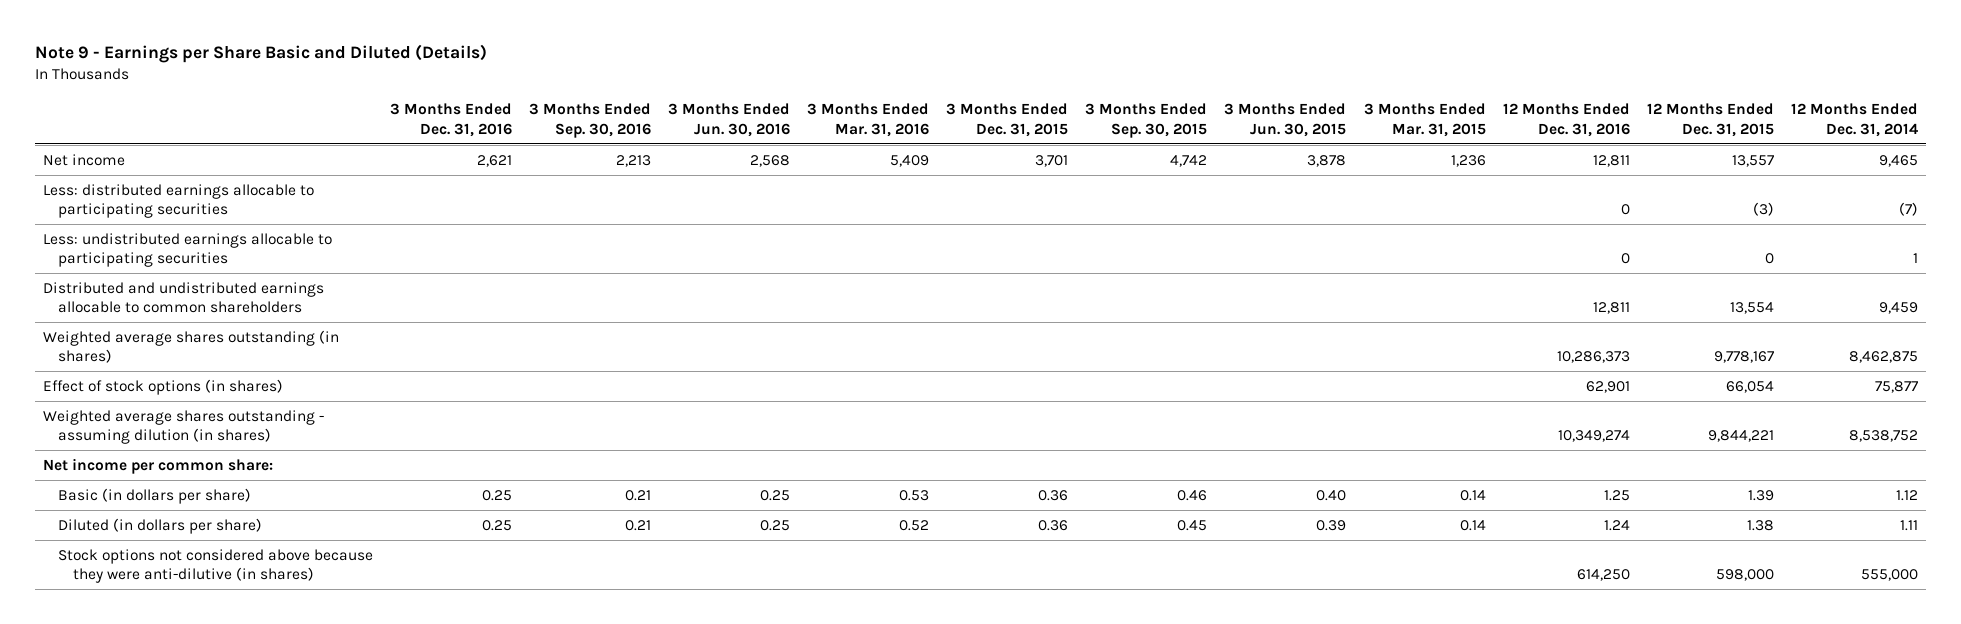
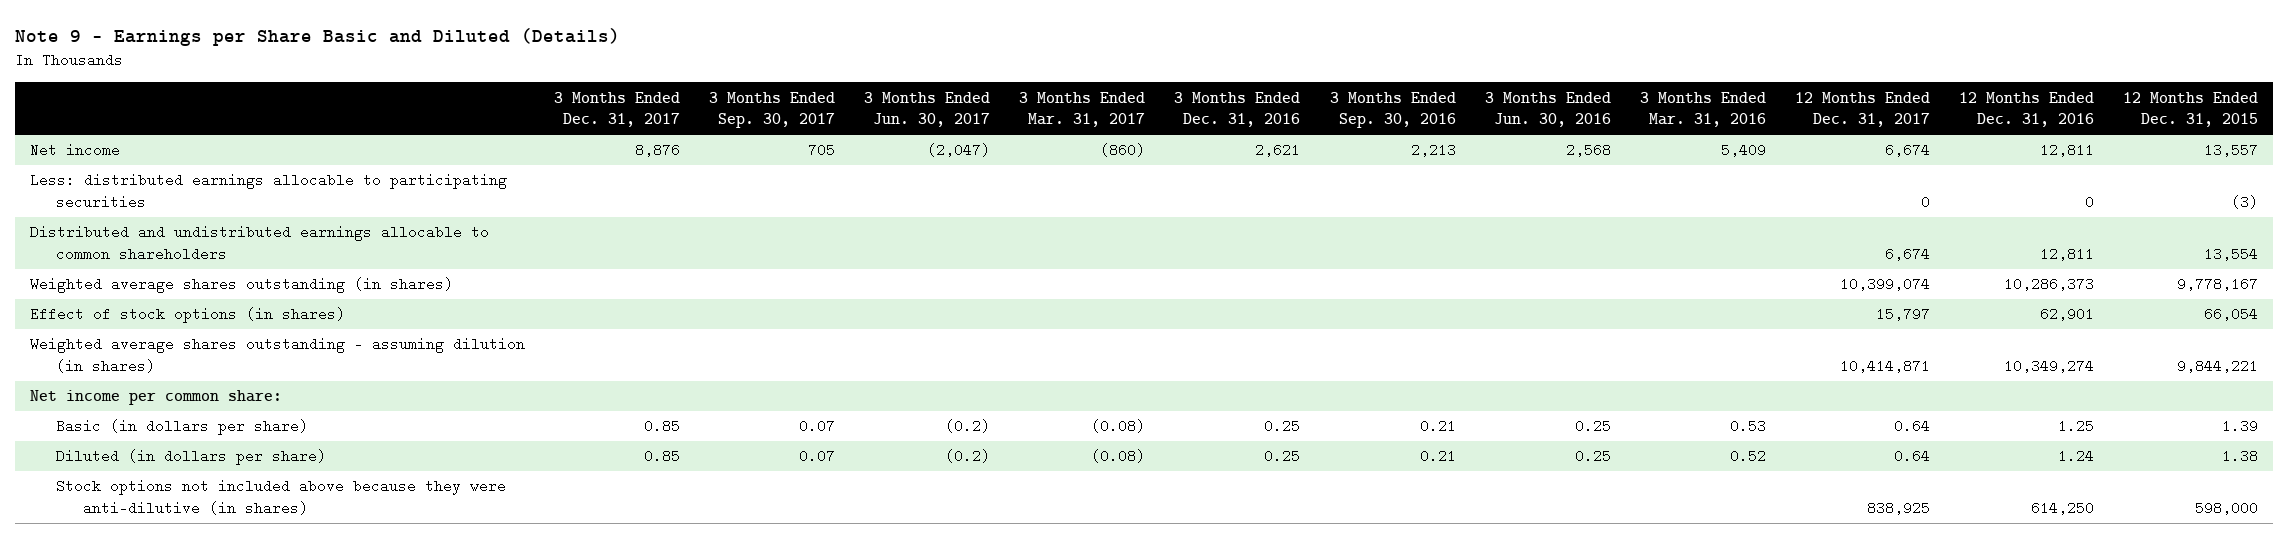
- | 3 Months Ended Dec. 31, 2016 | 3 Months Ended Sep. 30, 2016 | 3 Months Ended Jun. 30, 2016 | 3 Months Ended Mar. 31, 2016 | 3 Months Ended Dec. 31, 2015 | 3 Months Ended Sep. 30, 2015 | 3 Months Ended Jun. 30, 2015 | 3 Months Ended Mar. 31, 2015 | 12 Months Ended Dec. 31, 2016 | 12 Months Ended Dec. 31, 2015 | 12 Months Ended Dec. 31, 2014
+ | 3 Months Ended Dec. 31, 2017 | 3 Months Ended Sep. 30, 2017 | 3 Months Ended Jun. 30, 2017 | 3 Months Ended Mar. 31, 2017 | 3 Months Ended Dec. 31, 2016 | 3 Months Ended Sep. 30, 2016 | 3 Months Ended Jun. 30, 2016 | 3 Months Ended Mar. 31, 2016 | 12 Months Ended Dec. 31, 2017 | 12 Months Ended Dec. 31, 2016 | 12 Months Ended Dec. 31, 2015
- Less: undistributed earnings allocable to participating securities | | | | | | | | | 0 | 0 | 1
- Stock options not considered above because they were anti-dilutive (in shares) | | | | | | | | | 614,250 | 598,000 | 555,000
+ Stock options not included above because they were anti-dilutive (in shares) | | | | | | | | | 838,925 | 614,250 | 598,000

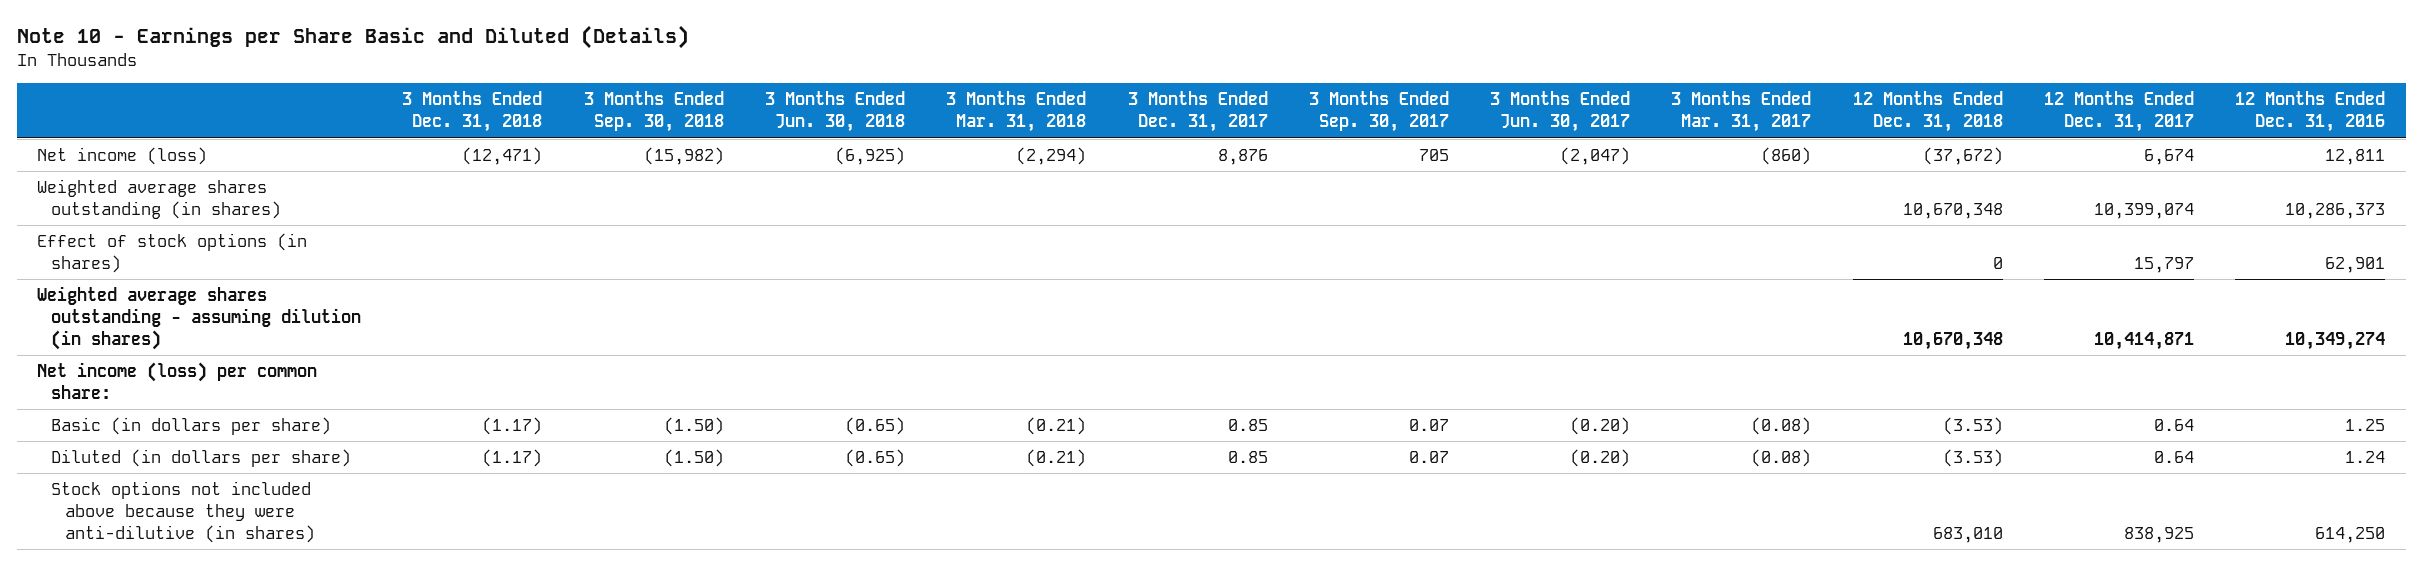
- Note 9 - Earnings per Share Basic and Diluted (Details)
+ Note 10 - Earnings per Share Basic and Diluted (Details)
- | 3 Months Ended Dec. 31, 2017 | 3 Months Ended Sep. 30, 2017 | 3 Months Ended Jun. 30, 2017 | 3 Months Ended Mar. 31, 2017 | 3 Months Ended Dec. 31, 2016 | 3 Months Ended Sep. 30, 2016 | 3 Months Ended Jun. 30, 2016 | 3 Months Ended Mar. 31, 2016 | 12 Months Ended Dec. 31, 2017 | 12 Months Ended Dec. 31, 2016 | 12 Months Ended Dec. 31, 2015
+ | 3 Months Ended Dec. 31, 2018 | 3 Months Ended Sep. 30, 2018 | 3 Months Ended Jun. 30, 2018 | 3 Months Ended Mar. 31, 2018 | 3 Months Ended Dec. 31, 2017 | 3 Months Ended Sep. 30, 2017 | 3 Months Ended Jun. 30, 2017 | 3 Months Ended Mar. 31, 2017 | 12 Months Ended Dec. 31, 2018 | 12 Months Ended Dec. 31, 2017 | 12 Months Ended Dec. 31, 2016
- Net income | 8,876 | 705 | (2,047) | (860) | 2,621 | 2,213 | 2,568 | 5,409 | 6,674 | 12,811 | 13,557
- Less: distributed earnings allocable to participating securities | | | | | | | | | 0 | 0 | (3)
- Distributed and undistributed earnings allocable to common shareholders | | | | | | | | | 6,674 | 12,811 | 13,554
+ Net income (loss) | (12,471) | (15,982) | (6,925) | (2,294) | 8,876 | 705 | (2,047) | (860) | (37,672) | 6,674 | 12,811
- Net income per common share:
- Basic (in dollars per share) | 0.85 | 0.07 | (0.2) | (0.08) | 0.25 | 0.21 | 0.25 | 0.53 | 0.64 | 1.25 | 1.39
- Diluted (in dollars per share) | 0.85 | 0.07 | (0.2) | (0.08) | 0.25 | 0.21 | 0.25 | 0.52 | 0.64 | 1.24 | 1.38
+ Net income (loss) per common share:
+ Basic (in dollars per share) | (1.17) | (1.50) | (0.65) | (0.21) | 0.85 | 0.07 | (0.20) | (0.08) | (3.53) | 0.64 | 1.25
+ Diluted (in dollars per share) | (1.17) | (1.50) | (0.65) | (0.21) | 0.85 | 0.07 | (0.20) | (0.08) | (3.53) | 0.64 | 1.24

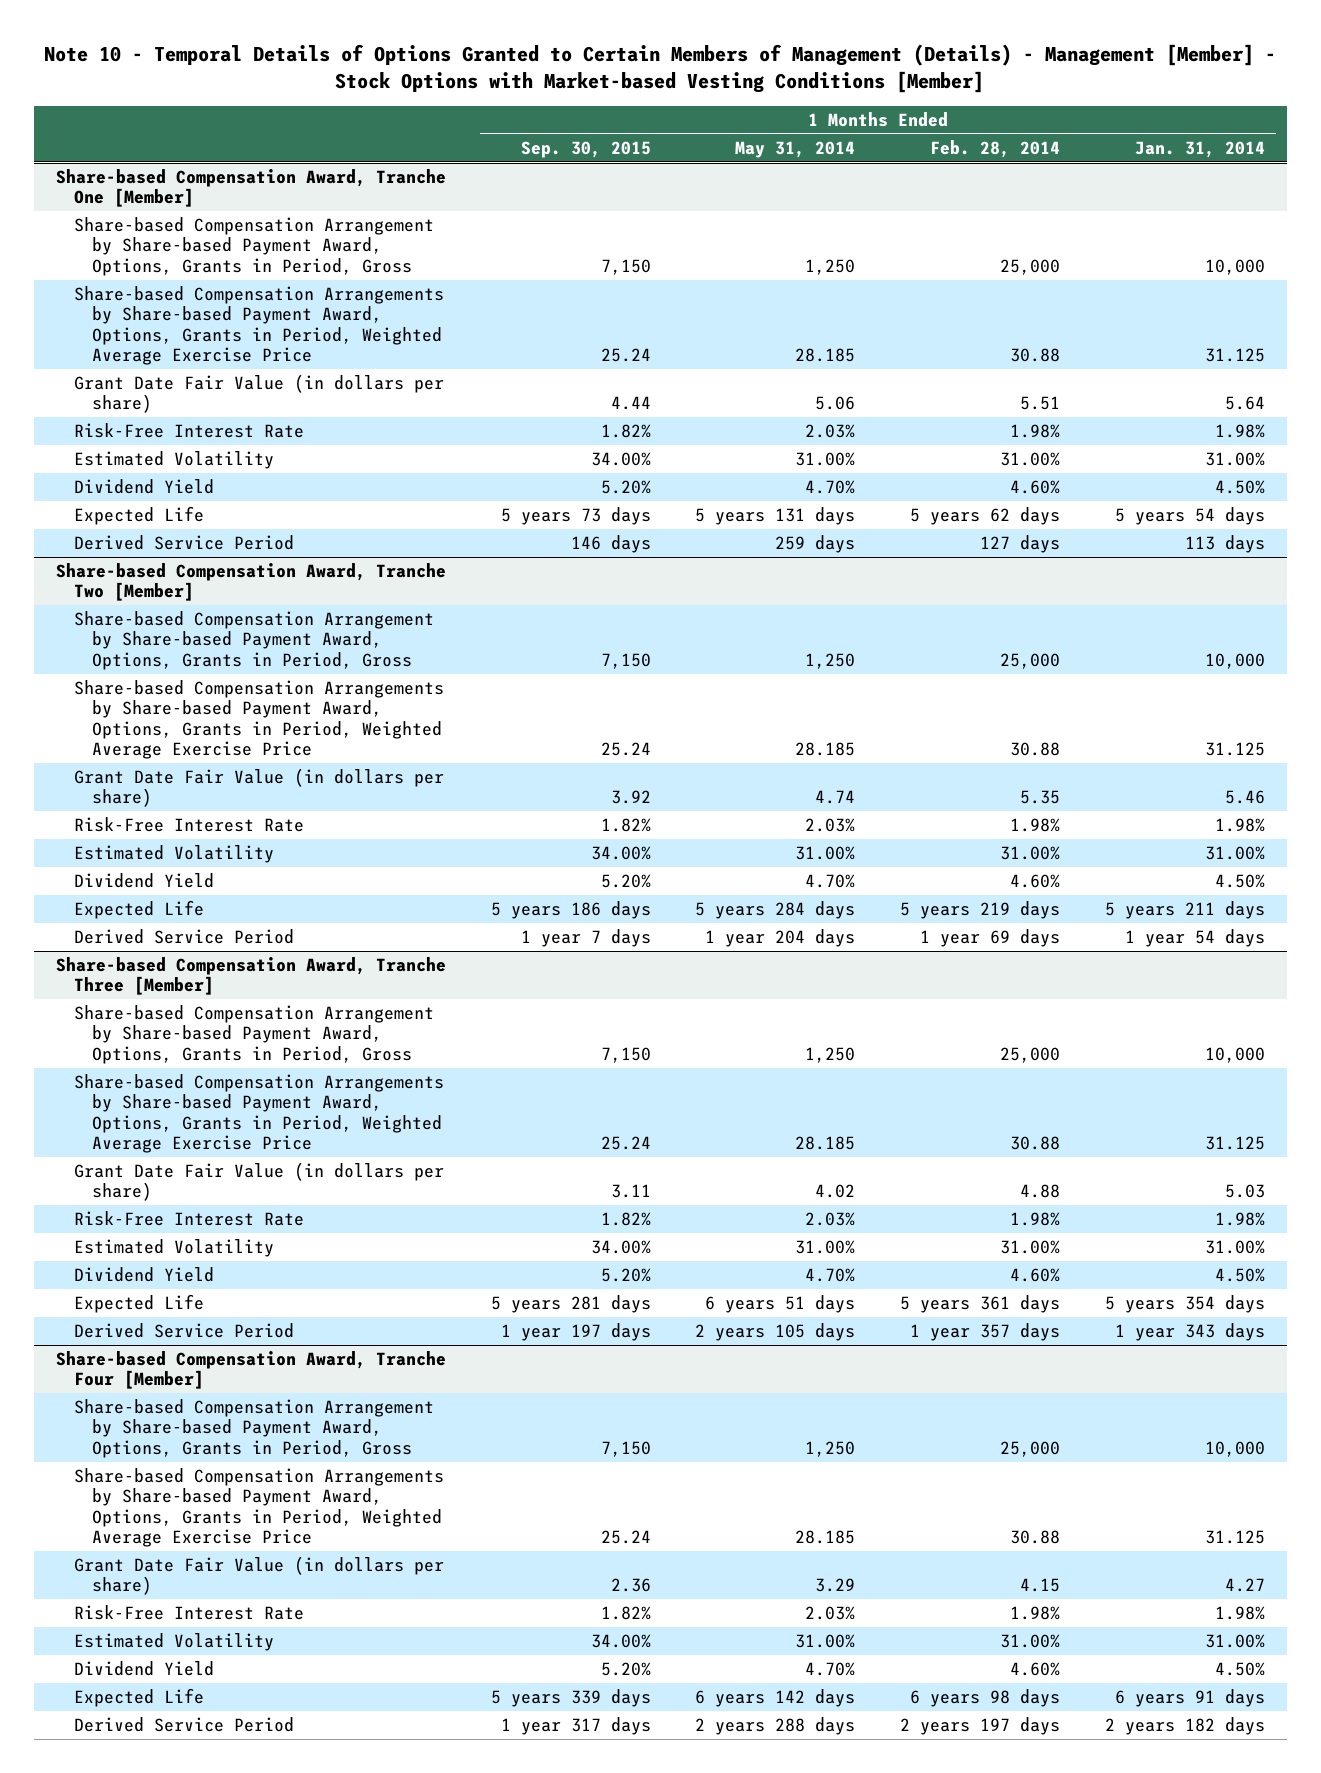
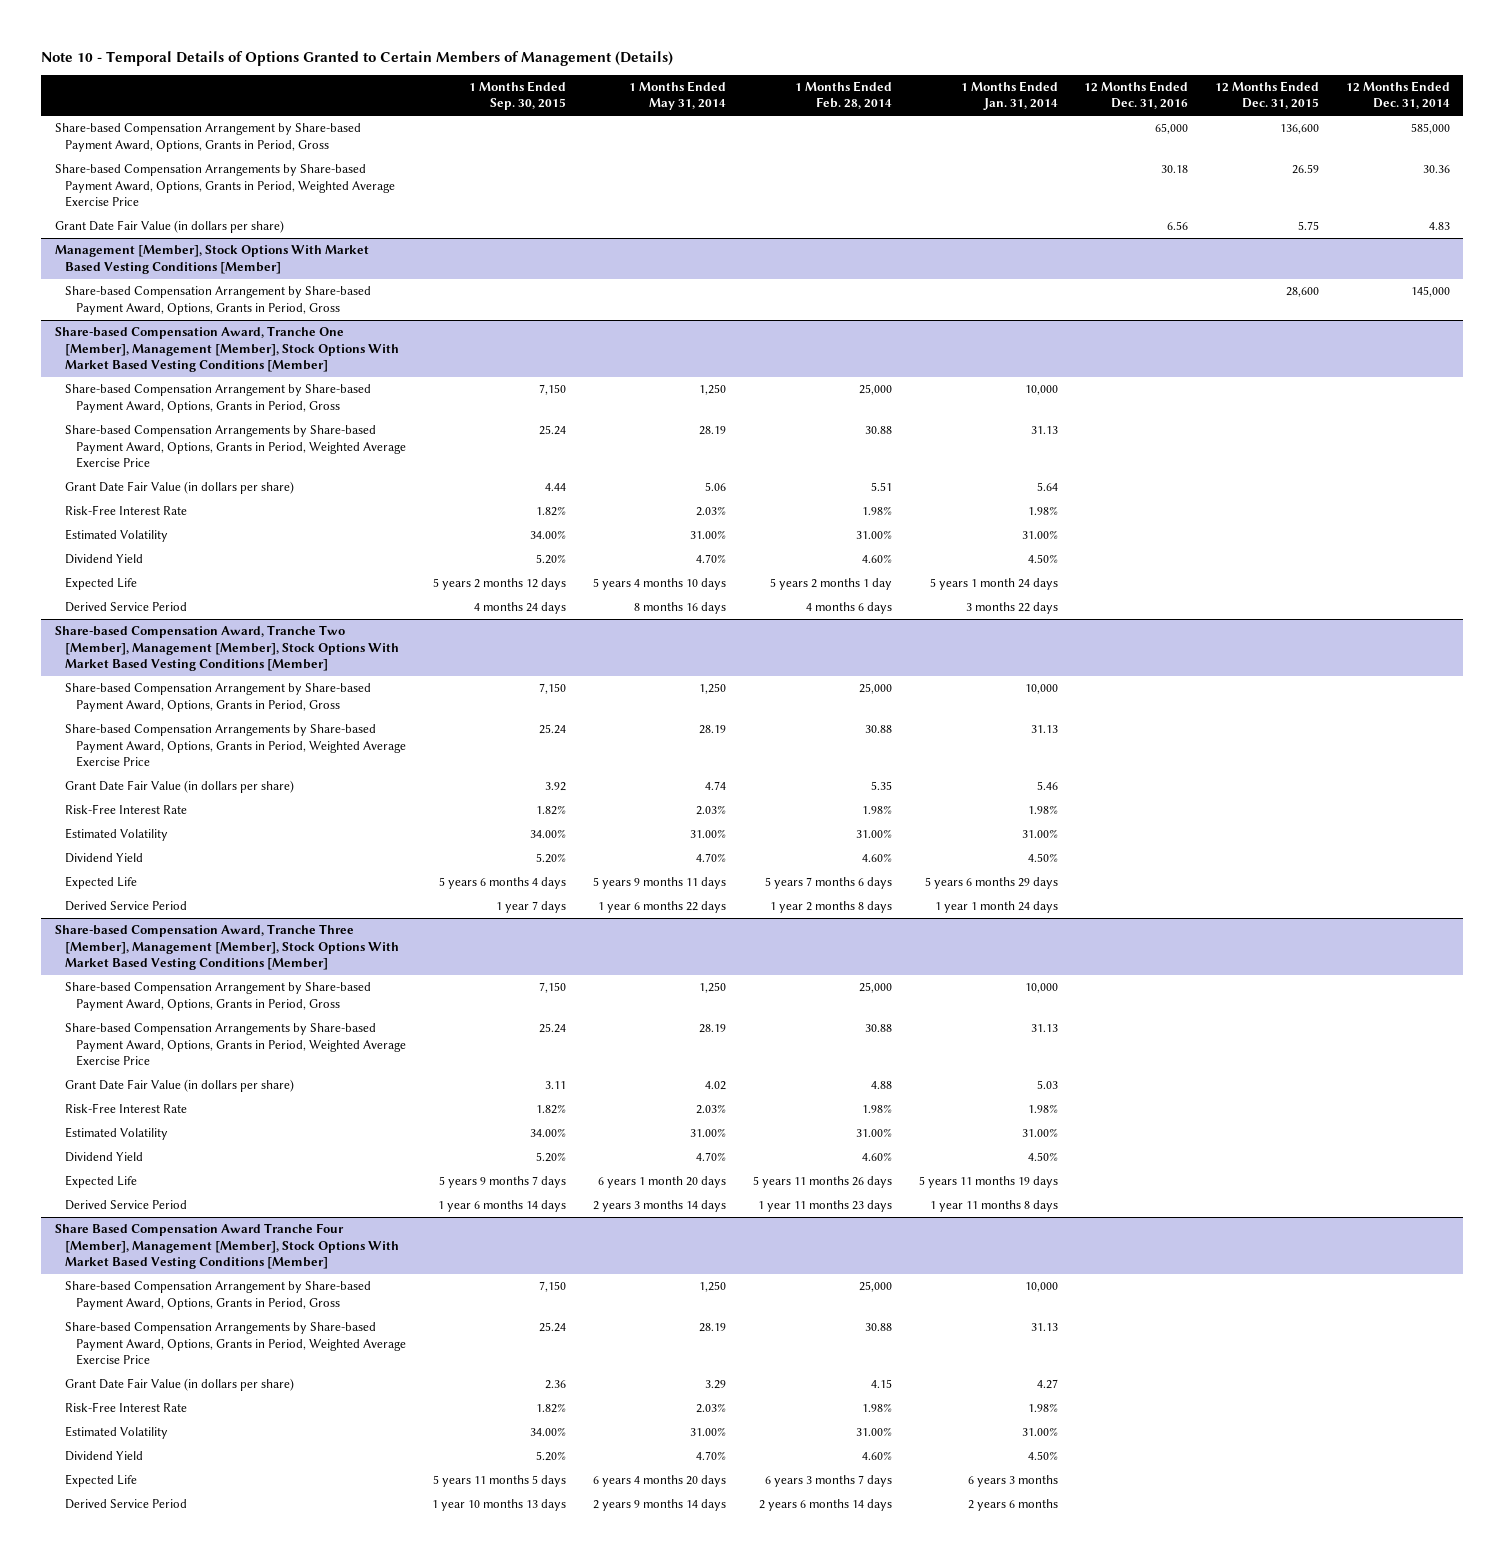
- Note 10 - Temporal Details of Options Granted to Certain Members of Management (Details) - Management [Member] - Stock Options with Market-based Vesting Conditions [Member]
+ Note 10 - Temporal Details of Options Granted to Certain Members of Management (Details)
- | 1 Months Ended Sep. 30, 2015 | 1 Months Ended May 31, 2014 | 1 Months Ended Feb. 28, 2014 | 1 Months Ended Jan. 31, 2014
+ | 1 Months Ended Sep. 30, 2015 | 1 Months Ended May 31, 2014 | 1 Months Ended Feb. 28, 2014 | 1 Months Ended Jan. 31, 2014 | 12 Months Ended Dec. 31, 2016 | 12 Months Ended Dec. 31, 2015 | 12 Months Ended Dec. 31, 2014
- Share-based Compensation Award, Tranche One [Member]
+ Share-based Compensation Arrangement by Share-based Payment Award, Options, Grants in Period, Gross | | | | | 65,000 | 136,600 | 585,000
+ Share-based Compensation Arrangements by Share-based Payment Award, Options, Grants in Period, Weighted Average Exercise Price | | | | | 30.18 | 26.59 | 30.36
+ Grant Date Fair Value (in dollars per share) | | | | | 6.56 | 5.75 | 4.83
+ Management [Member], Stock Options With Market Based Vesting Conditions [Member]
+ Share-based Compensation Arrangement by Share-based Payment Award, Options, Grants in Period, Gross | | | | | | 28,600 | 145,000
+ Share-based Compensation Award, Tranche One [Member], Management [Member], Stock Options With Market Based Vesting Conditions [Member]
- Share-based Compensation Arrangements by Share-based Payment Award, Options, Grants in Period, Weighted Average Exercise Price | 25.24 | 28.185 | 30.88 | 31.125
+ Share-based Compensation Arrangements by Share-based Payment Award, Options, Grants in Period, Weighted Average Exercise Price | 25.24 | 28.19 | 30.88 | 31.13 | | |
- Expected Life | 5 years 73 days | 5 years 131 days | 5 years 62 days | 5 years 54 days
- Derived Service Period | 146 days | 259 days | 127 days | 113 days
- Share-based Compensation Award, Tranche Two [Member]
+ Expected Life | 5 years 2 months 12 days | 5 years 4 months 10 days | 5 years 2 months 1 day | 5 years 1 month 24 days | | |
+ Derived Service Period | 4 months 24 days | 8 months 16 days | 4 months 6 days | 3 months 22 days | | |
+ Share-based Compensation Award, Tranche Two [Member], Management [Member], Stock Options With Market Based Vesting Conditions [Member]
- Share-based Compensation Arrangements by Share-based Payment Award, Options, Grants in Period, Weighted Average Exercise Price | 25.24 | 28.185 | 30.88 | 31.125
+ Share-based Compensation Arrangements by Share-based Payment Award, Options, Grants in Period, Weighted Average Exercise Price | 25.24 | 28.19 | 30.88 | 31.13 | | |
- Expected Life | 5 years 186 days | 5 years 284 days | 5 years 219 days | 5 years 211 days
- Derived Service Period | 1 year 7 days | 1 year 204 days | 1 year 69 days | 1 year 54 days
- Share-based Compensation Award, Tranche Three [Member]
+ Expected Life | 5 years 6 months 4 days | 5 years 9 months 11 days | 5 years 7 months 6 days | 5 years 6 months 29 days | | |
+ Derived Service Period | 1 year 7 days | 1 year 6 months 22 days | 1 year 2 months 8 days | 1 year 1 month 24 days | | |
+ Share-based Compensation Award, Tranche Three [Member], Management [Member], Stock Options With Market Based Vesting Conditions [Member]
- Share-based Compensation Arrangements by Share-based Payment Award, Options, Grants in Period, Weighted Average Exercise Price | 25.24 | 28.185 | 30.88 | 31.125
+ Share-based Compensation Arrangements by Share-based Payment Award, Options, Grants in Period, Weighted Average Exercise Price | 25.24 | 28.19 | 30.88 | 31.13 | | |
- Expected Life | 5 years 281 days | 6 years 51 days | 5 years 361 days | 5 years 354 days
- Derived Service Period | 1 year 197 days | 2 years 105 days | 1 year 357 days | 1 year 343 days
- Share-based Compensation Award, Tranche Four [Member]
+ Expected Life | 5 years 9 months 7 days | 6 years 1 month 20 days | 5 years 11 months 26 days | 5 years 11 months 19 days | | |
+ Derived Service Period | 1 year 6 months 14 days | 2 years 3 months 14 days | 1 year 11 months 23 days | 1 year 11 months 8 days | | |
+ Share Based Compensation Award Tranche Four [Member], Management [Member], Stock Options With Market Based Vesting Conditions [Member]
- Share-based Compensation Arrangements by Share-based Payment Award, Options, Grants in Period, Weighted Average Exercise Price | 25.24 | 28.185 | 30.88 | 31.125
+ Share-based Compensation Arrangements by Share-based Payment Award, Options, Grants in Period, Weighted Average Exercise Price | 25.24 | 28.19 | 30.88 | 31.13 | | |
- Expected Life | 5 years 339 days | 6 years 142 days | 6 years 98 days | 6 years 91 days
- Derived Service Period | 1 year 317 days | 2 years 288 days | 2 years 197 days | 2 years 182 days
+ Expected Life | 5 years 11 months 5 days | 6 years 4 months 20 days | 6 years 3 months 7 days | 6 years 3 months | | |
+ Derived Service Period | 1 year 10 months 13 days | 2 years 9 months 14 days | 2 years 6 months 14 days | 2 years 6 months | | |

